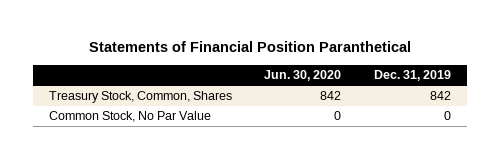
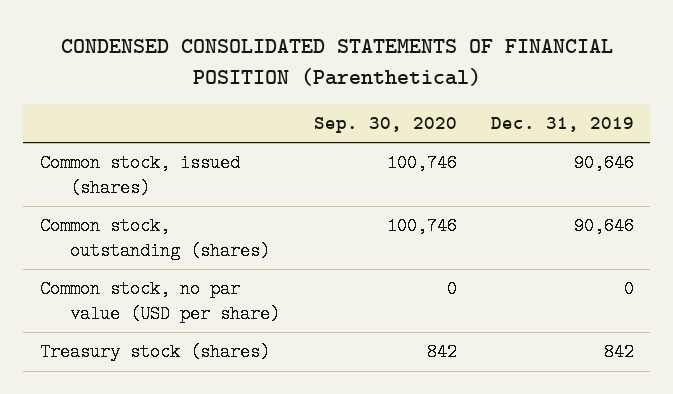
- Statements of Financial Position Paranthetical
+ CONDENSED CONSOLIDATED STATEMENTS OF FINANCIAL POSITION (Parenthetical)
- | Jun. 30, 2020 | Dec. 31, 2019
+ | Sep. 30, 2020 | Dec. 31, 2019
- Treasury Stock, Common, Shares | 842 | 842
- Common Stock, No Par Value | 0 | 0
+ Common stock, issued (shares) | 100,746 | 90,646
+ Common stock, outstanding (shares) | 100,746 | 90,646
+ Common stock, no par value (USD per share) | 0 | 0
+ Treasury stock (shares) | 842 | 842

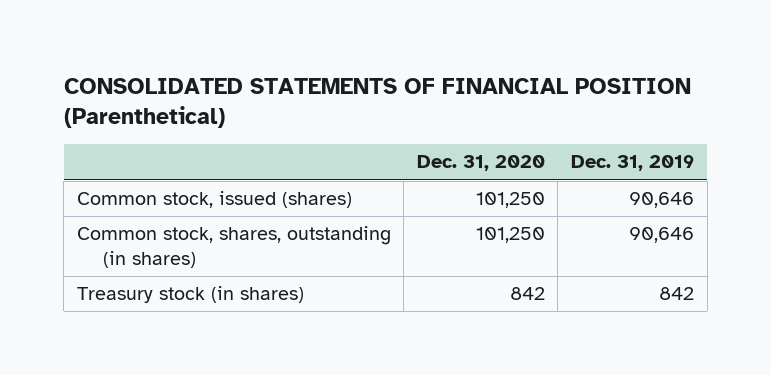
- CONDENSED CONSOLIDATED STATEMENTS OF FINANCIAL POSITION (Parenthetical)
+ CONSOLIDATED STATEMENTS OF FINANCIAL POSITION (Parenthetical)
- | Sep. 30, 2020 | Dec. 31, 2019
+ | Dec. 31, 2020 | Dec. 31, 2019
- Common stock, outstanding (shares) | 100,746 | 90,646
- Common stock, no par value (USD per share) | 0 | 0
- Treasury stock (shares) | 842 | 842
+ Common stock, shares, outstanding (in shares) | 101,250 | 90,646
+ Treasury stock (in shares) | 842 | 842

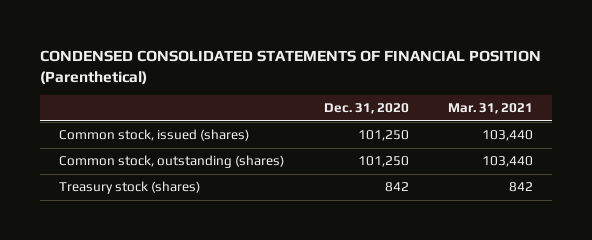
- CONSOLIDATED STATEMENTS OF FINANCIAL POSITION (Parenthetical)
+ CONDENSED CONSOLIDATED STATEMENTS OF FINANCIAL POSITION (Parenthetical)
- | Dec. 31, 2020 | Dec. 31, 2019
+ | Dec. 31, 2020 | Mar. 31, 2021
- Common stock, shares, outstanding (in shares) | 101,250 | 90,646
- Treasury stock (in shares) | 842 | 842
+ Common stock, outstanding (shares) | 101,250 | 103,440
+ Treasury stock (shares) | 842 | 842

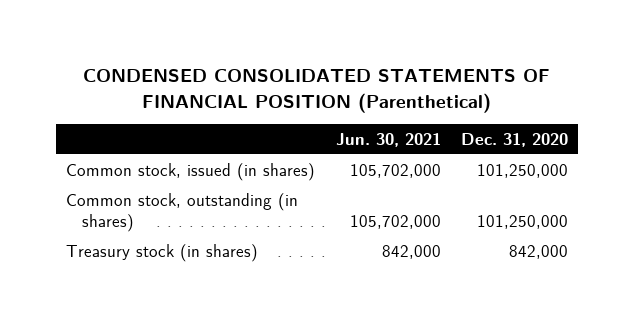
- | Dec. 31, 2020 | Mar. 31, 2021
+ | Jun. 30, 2021 | Dec. 31, 2020
- Common stock, issued (shares) | 101,250 | 103,440
- Common stock, outstanding (shares) | 101,250 | 103,440
- Treasury stock (shares) | 842 | 842
+ Common stock, issued (in shares) | 105,702,000 | 101,250,000
+ Common stock, outstanding (in shares) | 105,702,000 | 101,250,000
+ Treasury stock (in shares) | 842,000 | 842,000

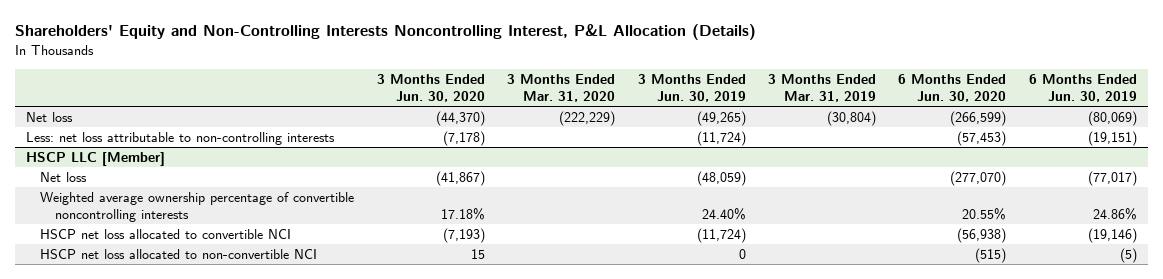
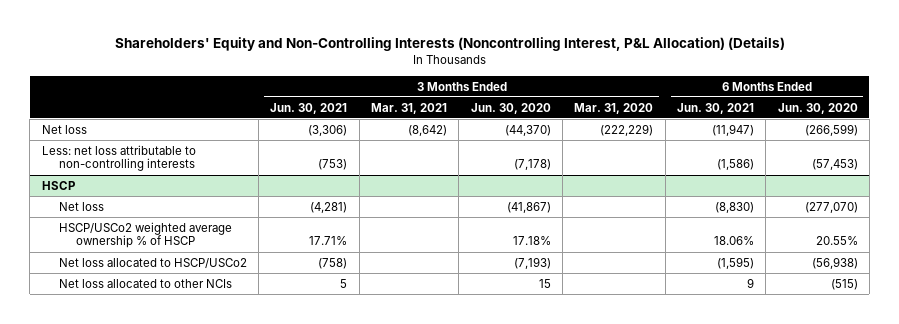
- Shareholders' Equity and Non-Controlling Interests Noncontrolling Interest, P&L Allocation (Details)
+ Shareholders' Equity and Non-Controlling Interests (Noncontrolling Interest, P&L Allocation) (Details)
- | 3 Months Ended Jun. 30, 2020 | 3 Months Ended Mar. 31, 2020 | 3 Months Ended Jun. 30, 2019 | 3 Months Ended Mar. 31, 2019 | 6 Months Ended Jun. 30, 2020 | 6 Months Ended Jun. 30, 2019
+ | 3 Months Ended Jun. 30, 2021 | 3 Months Ended Mar. 31, 2021 | 3 Months Ended Jun. 30, 2020 | 3 Months Ended Mar. 31, 2020 | 6 Months Ended Jun. 30, 2021 | 6 Months Ended Jun. 30, 2020
- HSCP LLC [Member]
+ HSCP
- Weighted average ownership percentage of convertible noncontrolling interests | 17.18% | | 24.40% | | 20.55% | 24.86%
- HSCP net loss allocated to convertible NCI | (7,193) | | (11,724) | | (56,938) | (19,146)
- HSCP net loss allocated to non-convertible NCI | 15 | | 0 | | (515) | (5)
+ HSCP/USCo2 weighted average ownership % of HSCP | 17.71% | | 17.18% | | 18.06% | 20.55%
+ Net loss allocated to HSCP/USCo2 | (758) | | (7,193) | | (1,595) | (56,938)
+ Net loss allocated to other NCIs | 5 | | 15 | | 9 | (515)

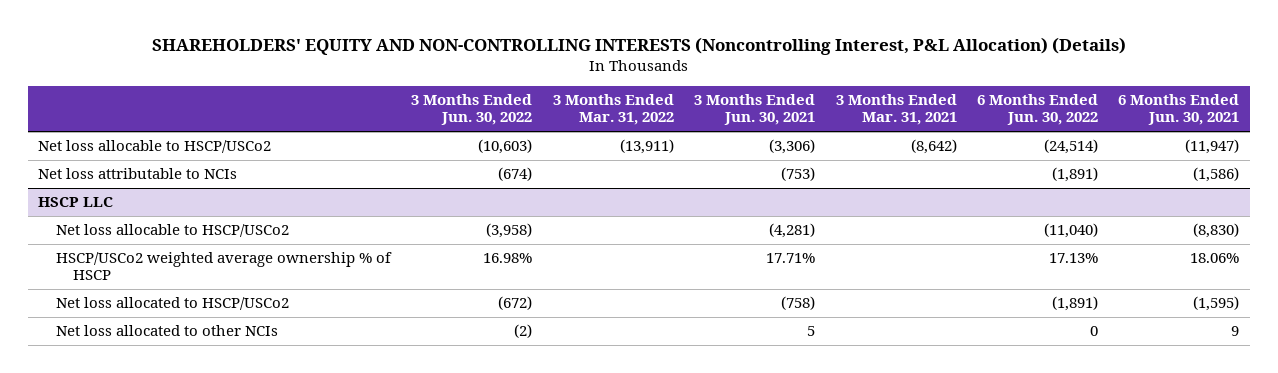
- Shareholders' Equity and Non-Controlling Interests (Noncontrolling Interest, P&L Allocation) (Details)
+ SHAREHOLDERS' EQUITY AND NON-CONTROLLING INTERESTS (Noncontrolling Interest, P&L Allocation) (Details)
- | 3 Months Ended Jun. 30, 2021 | 3 Months Ended Mar. 31, 2021 | 3 Months Ended Jun. 30, 2020 | 3 Months Ended Mar. 31, 2020 | 6 Months Ended Jun. 30, 2021 | 6 Months Ended Jun. 30, 2020
+ | 3 Months Ended Jun. 30, 2022 | 3 Months Ended Mar. 31, 2022 | 3 Months Ended Jun. 30, 2021 | 3 Months Ended Mar. 31, 2021 | 6 Months Ended Jun. 30, 2022 | 6 Months Ended Jun. 30, 2021
- Net loss | (3,306) | (8,642) | (44,370) | (222,229) | (11,947) | (266,599)
- Less: net loss attributable to non-controlling interests | (753) | | (7,178) | | (1,586) | (57,453)
- HSCP
- Net loss | (4,281) | | (41,867) | | (8,830) | (277,070)
+ Net loss allocable to HSCP/USCo2 | (10,603) | (13,911) | (3,306) | (8,642) | (24,514) | (11,947)
+ Net loss attributable to NCIs | (674) | | (753) | | (1,891) | (1,586)
+ HSCP LLC
+ Net loss allocable to HSCP/USCo2 | (3,958) | | (4,281) | | (11,040) | (8,830)

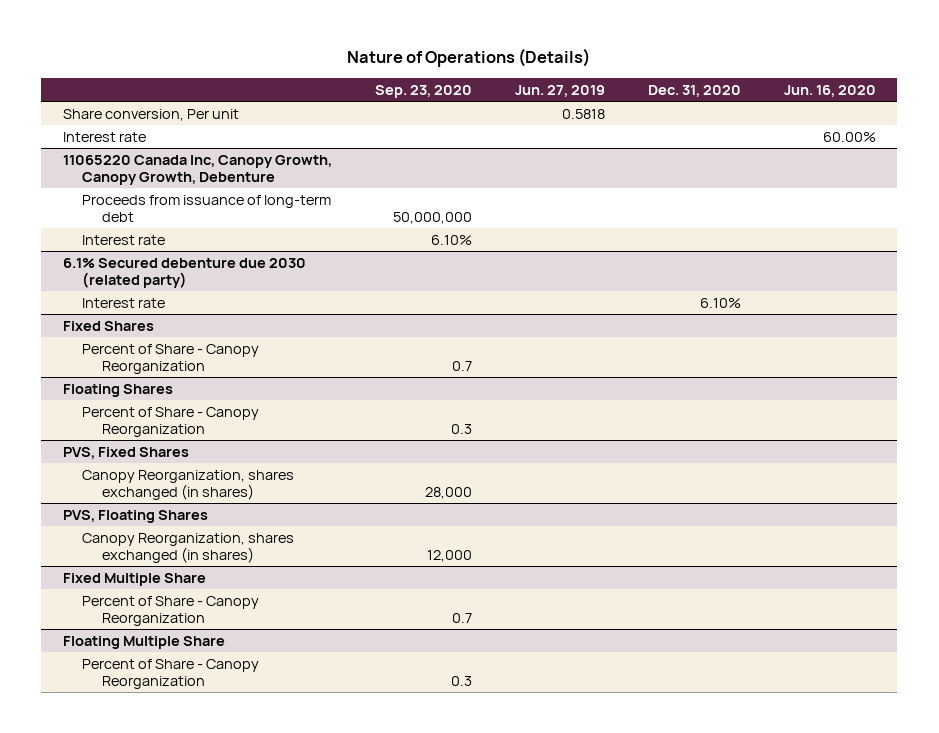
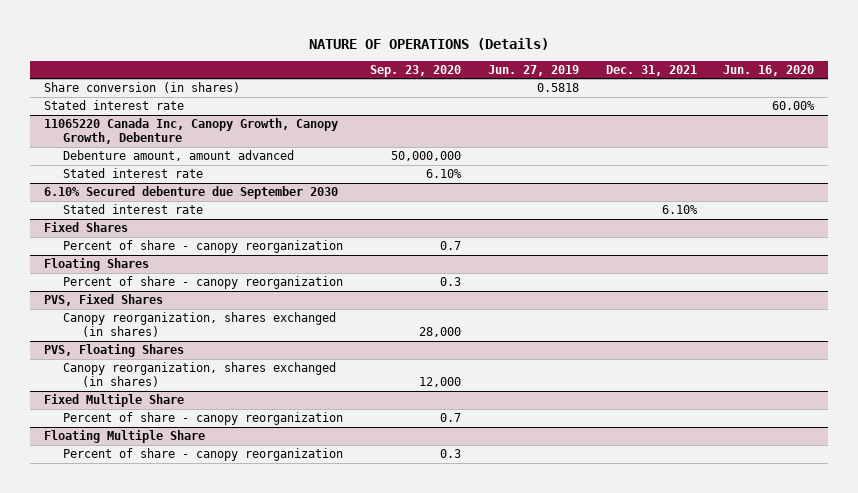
- Nature of Operations (Details)
+ NATURE OF OPERATIONS (Details)
- | Sep. 23, 2020 | Jun. 27, 2019 | Dec. 31, 2020 | Jun. 16, 2020
+ | Sep. 23, 2020 | Jun. 27, 2019 | Dec. 31, 2021 | Jun. 16, 2020
- Share conversion, Per unit | | 0.5818 | |
- Interest rate | | | | 60.00%
+ Share conversion (in shares) | | 0.5818 | |
+ Stated interest rate | | | | 60.00%
@ 11065220 Canada Inc, Canopy Growth, Canopy Growth, Debenture
- Proceeds from issuance of long-term debt | 50,000,000 | | |
- Interest rate | 6.10% | | |
- 6.1% Secured debenture due 2030 (related party)
- Interest rate | | | 6.10% |
@ 11065220 Canada Inc, Canopy Growth, Canopy Growth, Debenture
+ Debenture amount, amount advanced | 50,000,000 | | |
+ Stated interest rate | 6.10% | | |
+ 6.10% Secured debenture due September 2030
+ Stated interest rate | | | 6.10% |
@ Fixed Shares
- Percent of Share - Canopy Reorganization | 0.7 | | |
+ Percent of share - canopy reorganization | 0.7 | | |
@ Floating Shares
- Percent of Share - Canopy Reorganization | 0.3 | | |
+ Percent of share - canopy reorganization | 0.3 | | |
@ PVS, Fixed Shares
- Canopy Reorganization, shares exchanged (in shares) | 28,000 | | |
+ Canopy reorganization, shares exchanged (in shares) | 28,000 | | |
@ PVS, Floating Shares
- Canopy Reorganization, shares exchanged (in shares) | 12,000 | | |
+ Canopy reorganization, shares exchanged (in shares) | 12,000 | | |
@ Fixed Multiple Share
- Percent of Share - Canopy Reorganization | 0.7 | | |
+ Percent of share - canopy reorganization | 0.7 | | |
@ Floating Multiple Share
- Percent of Share - Canopy Reorganization | 0.3 | | |
+ Percent of share - canopy reorganization | 0.3 | | |

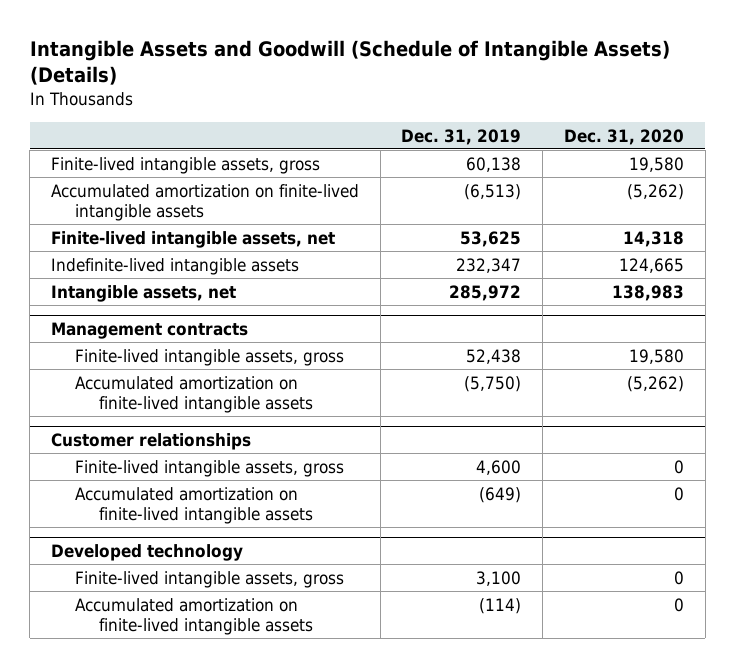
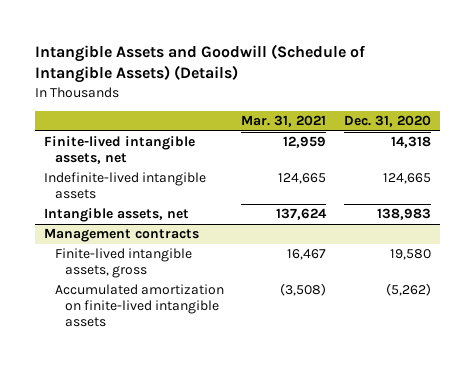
- | Dec. 31, 2019 | Dec. 31, 2020
+ | Mar. 31, 2021 | Dec. 31, 2020
- Finite-lived intangible assets, gross | 60,138 | 19,580
- Accumulated amortization on finite-lived intangible assets | (6,513) | (5,262)
- Customer relationships
- Finite-lived intangible assets, gross | 4,600 | 0
- Accumulated amortization on finite-lived intangible assets | (649) | 0
- Developed technology
- Finite-lived intangible assets, gross | 3,100 | 0
- Accumulated amortization on finite-lived intangible assets | (114) | 0

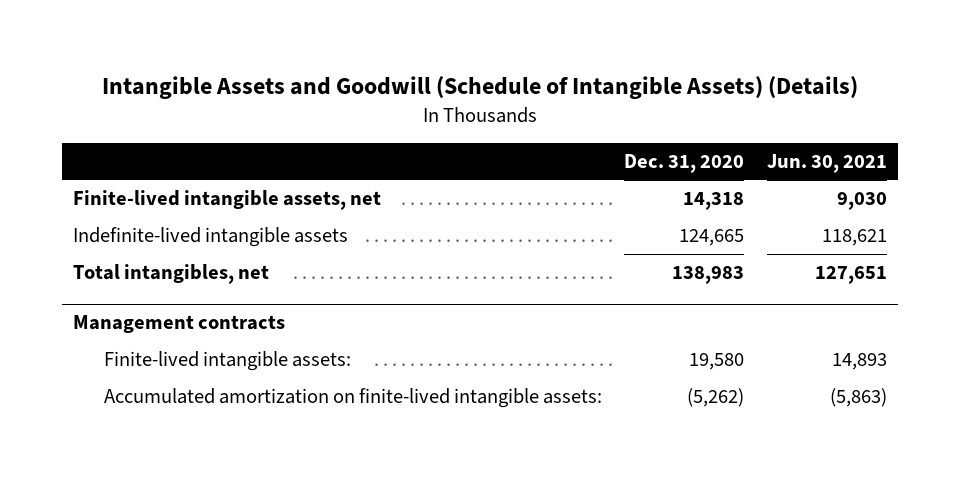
- | Mar. 31, 2021 | Dec. 31, 2020
+ | Dec. 31, 2020 | Jun. 30, 2021
- Intangible assets, net | 137,624 | 138,983
+ Total intangibles, net | 138,983 | 127,651
@ Management contracts
- Finite-lived intangible assets, gross | 16,467 | 19,580
- Accumulated amortization on finite-lived intangible assets | (3,508) | (5,262)
+ Finite-lived intangible assets: | 19,580 | 14,893
+ Accumulated amortization on finite-lived intangible assets: | (5,262) | (5,863)

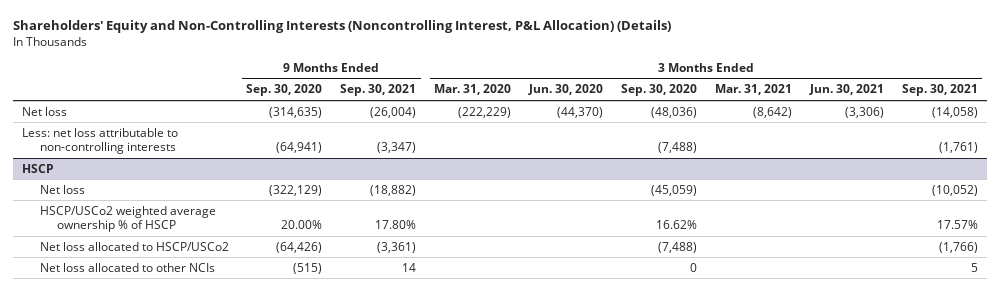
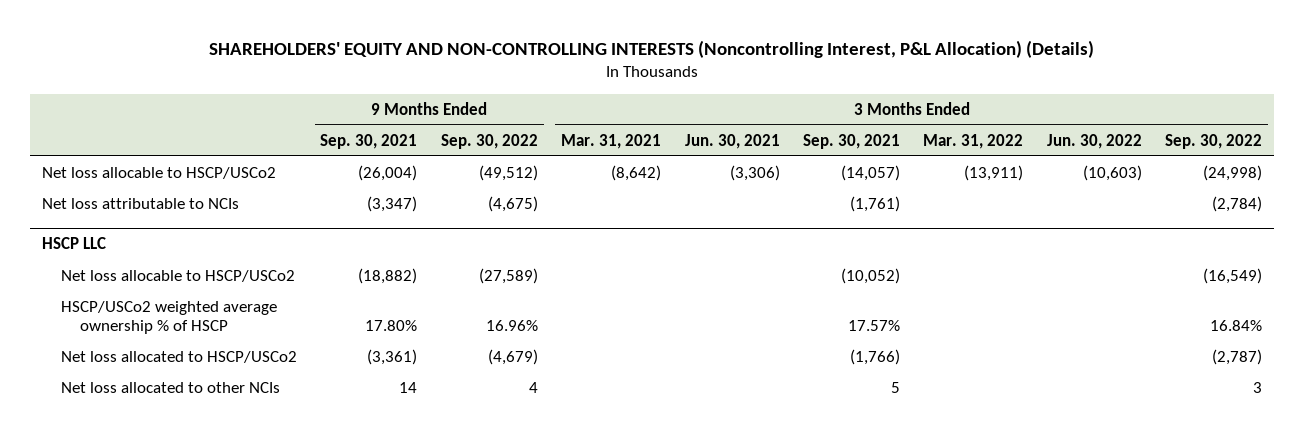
- Shareholders' Equity and Non-Controlling Interests (Noncontrolling Interest, P&L Allocation) (Details)
+ SHAREHOLDERS' EQUITY AND NON-CONTROLLING INTERESTS (Noncontrolling Interest, P&L Allocation) (Details)
- | 9 Months Ended Sep. 30, 2020 | 9 Months Ended Sep. 30, 2021 | 3 Months Ended Mar. 31, 2020 | 3 Months Ended Jun. 30, 2020 | 3 Months Ended Sep. 30, 2020 | 3 Months Ended Mar. 31, 2021 | 3 Months Ended Jun. 30, 2021 | 3 Months Ended Sep. 30, 2021
+ | 9 Months Ended Sep. 30, 2021 | 9 Months Ended Sep. 30, 2022 | 3 Months Ended Mar. 31, 2021 | 3 Months Ended Jun. 30, 2021 | 3 Months Ended Sep. 30, 2021 | 3 Months Ended Mar. 31, 2022 | 3 Months Ended Jun. 30, 2022 | 3 Months Ended Sep. 30, 2022
- Net loss | (314,635) | (26,004) | (222,229) | (44,370) | (48,036) | (8,642) | (3,306) | (14,058)
- Less: net loss attributable to non-controlling interests | (64,941) | (3,347) | | | (7,488) | | | (1,761)
- HSCP
- Net loss | (322,129) | (18,882) | | | (45,059) | | | (10,052)
+ Net loss allocable to HSCP/USCo2 | (26,004) | (49,512) | (8,642) | (3,306) | (14,057) | (13,911) | (10,603) | (24,998)
+ Net loss attributable to NCIs | (3,347) | (4,675) | | | (1,761) | | | (2,784)
+ HSCP LLC
+ Net loss allocable to HSCP/USCo2 | (18,882) | (27,589) | | | (10,052) | | | (16,549)

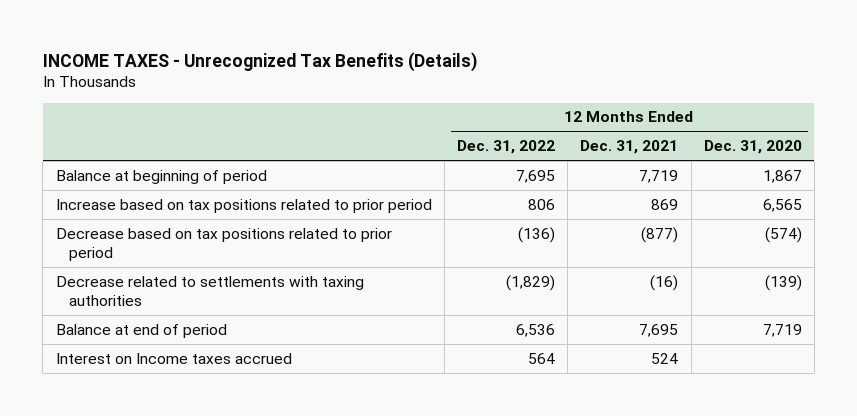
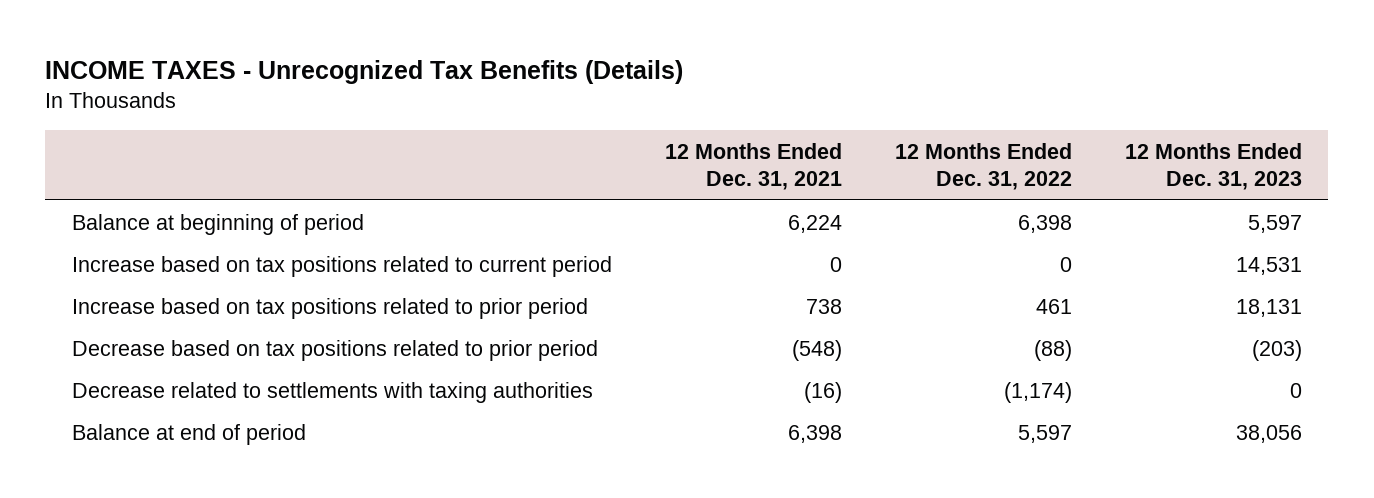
- | 12 Months Ended Dec. 31, 2022 | 12 Months Ended Dec. 31, 2021 | 12 Months Ended Dec. 31, 2020
+ | 12 Months Ended Dec. 31, 2021 | 12 Months Ended Dec. 31, 2022 | 12 Months Ended Dec. 31, 2023
- Balance at beginning of period | 7,695 | 7,719 | 1,867
- Increase based on tax positions related to prior period | 806 | 869 | 6,565
- Decrease based on tax positions related to prior period | (136) | (877) | (574)
- Decrease related to settlements with taxing authorities | (1,829) | (16) | (139)
- Balance at end of period | 6,536 | 7,695 | 7,719
- Interest on Income taxes accrued | 564 | 524 |
+ Balance at beginning of period | 6,224 | 6,398 | 5,597
+ Increase based on tax positions related to current period | 0 | 0 | 14,531
+ Increase based on tax positions related to prior period | 738 | 461 | 18,131
+ Decrease based on tax positions related to prior period | (548) | (88) | (203)
+ Decrease related to settlements with taxing authorities | (16) | (1,174) | 0
+ Balance at end of period | 6,398 | 5,597 | 38,056

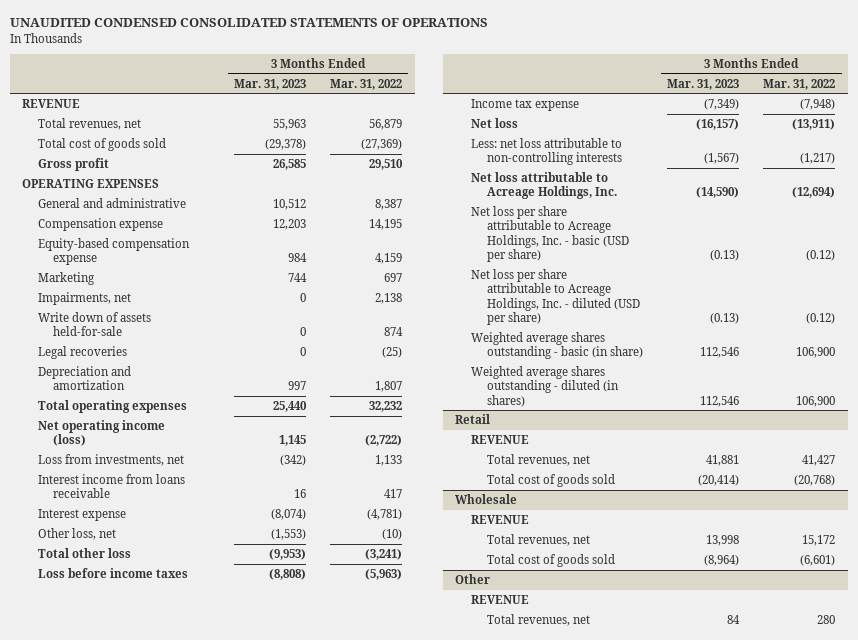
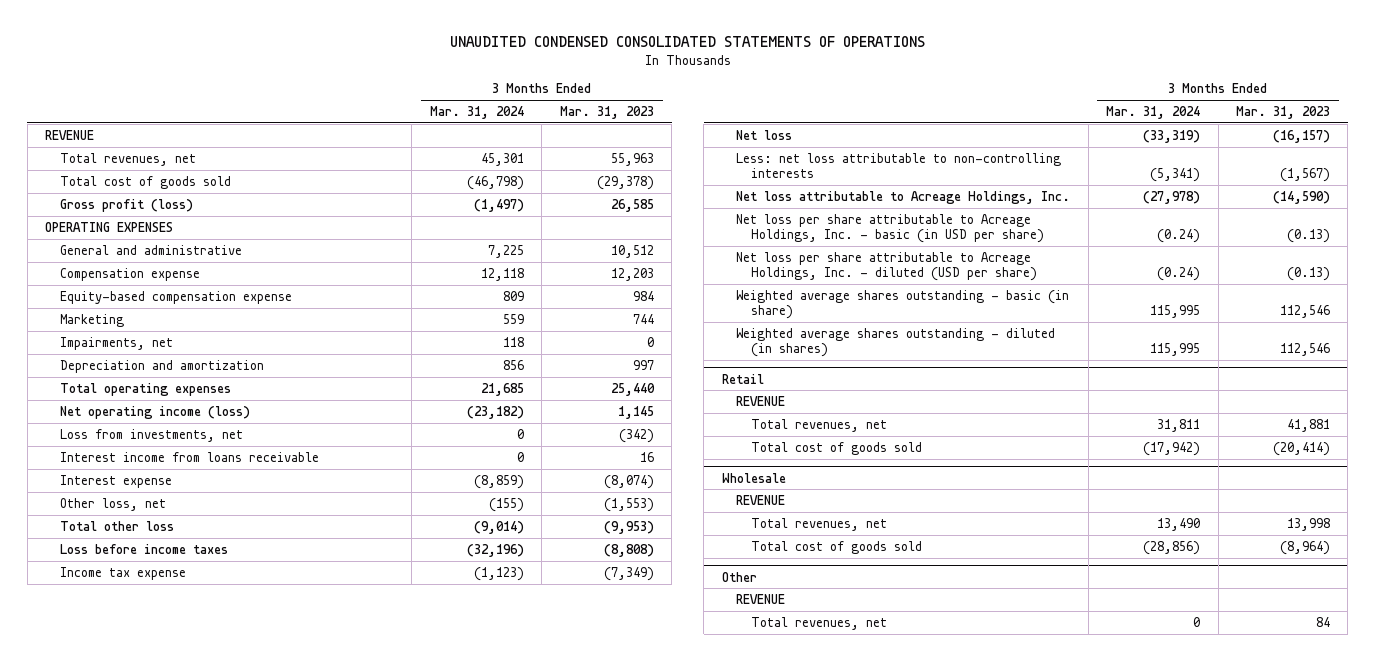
- | 3 Months Ended Mar. 31, 2023 | 3 Months Ended Mar. 31, 2022
+ | 3 Months Ended Mar. 31, 2024 | 3 Months Ended Mar. 31, 2023
- Gross profit | 26,585 | 29,510
+ Gross profit (loss) | (1,497) | 26,585
- Write down of assets held-for-sale | 0 | 874
- Legal recoveries | 0 | (25)
- Net loss per share attributable to Acreage Holdings, Inc. - basic (USD per share) | (0.13) | (0.12)
+ Net loss per share attributable to Acreage Holdings, Inc. - basic (in USD per share) | (0.24) | (0.13)

